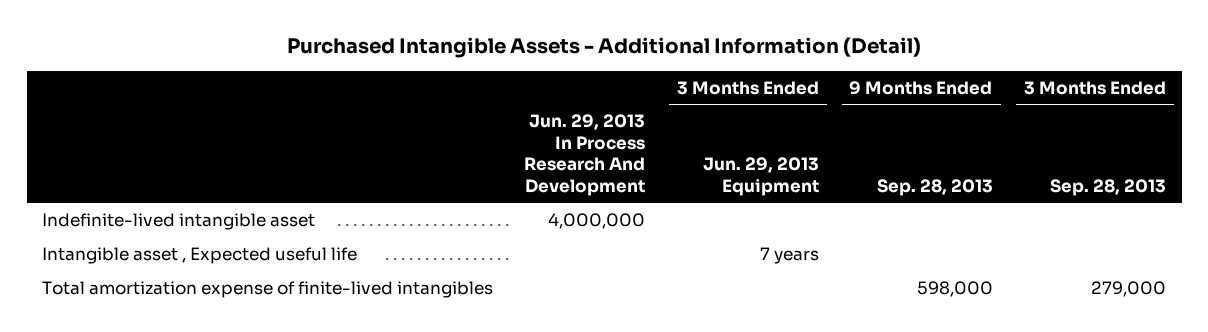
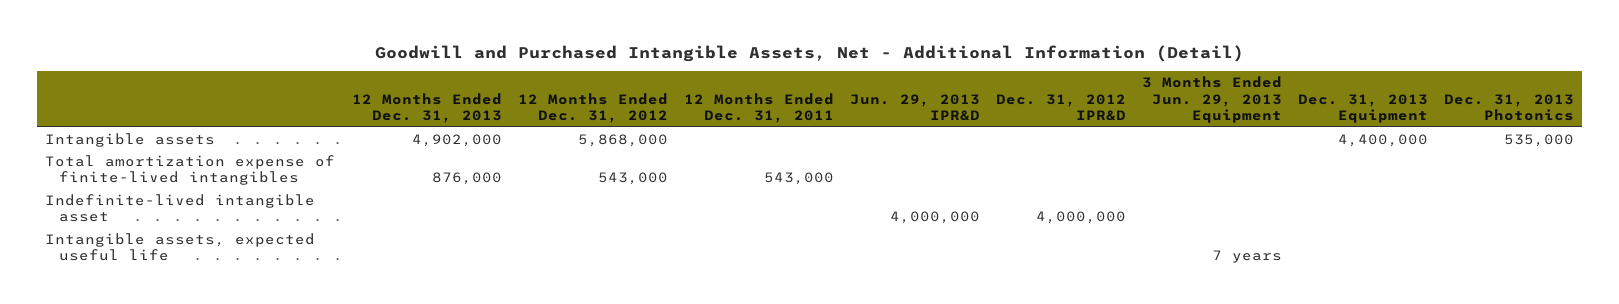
- Purchased Intangible Assets - Additional Information (Detail)
+ Goodwill and Purchased Intangible Assets, Net - Additional Information (Detail)
- | Jun. 29, 2013 In Process Research And Development | 3 Months Ended Jun. 29, 2013 Equipment | 9 Months Ended Sep. 28, 2013 | 3 Months Ended Sep. 28, 2013
+ | 12 Months Ended Dec. 31, 2013 | 12 Months Ended Dec. 31, 2012 | 12 Months Ended Dec. 31, 2011 | Jun. 29, 2013 IPR&D | Dec. 31, 2012 IPR&D | 3 Months Ended Jun. 29, 2013 Equipment | Dec. 31, 2013 Equipment | Dec. 31, 2013 Photonics
- Intangible asset , Expected useful life | | 7 years | |
+ Intangible assets | 4,902,000 | 5,868,000 | | | | | 4,400,000 | 535,000
moved down: Indefinite-lived intangible asset | | | | 4,000,000 | 4,000,000 | | |
+ Intangible assets, expected useful life | | | | | | 7 years | |

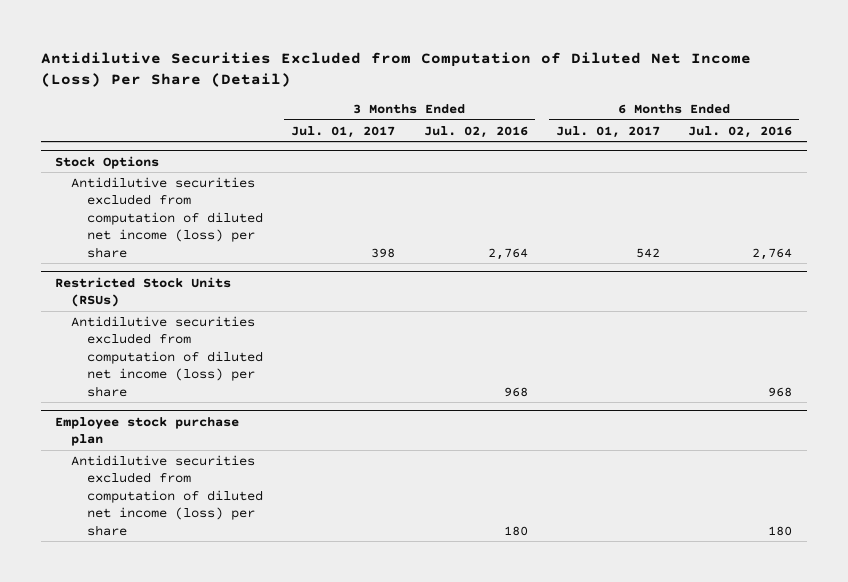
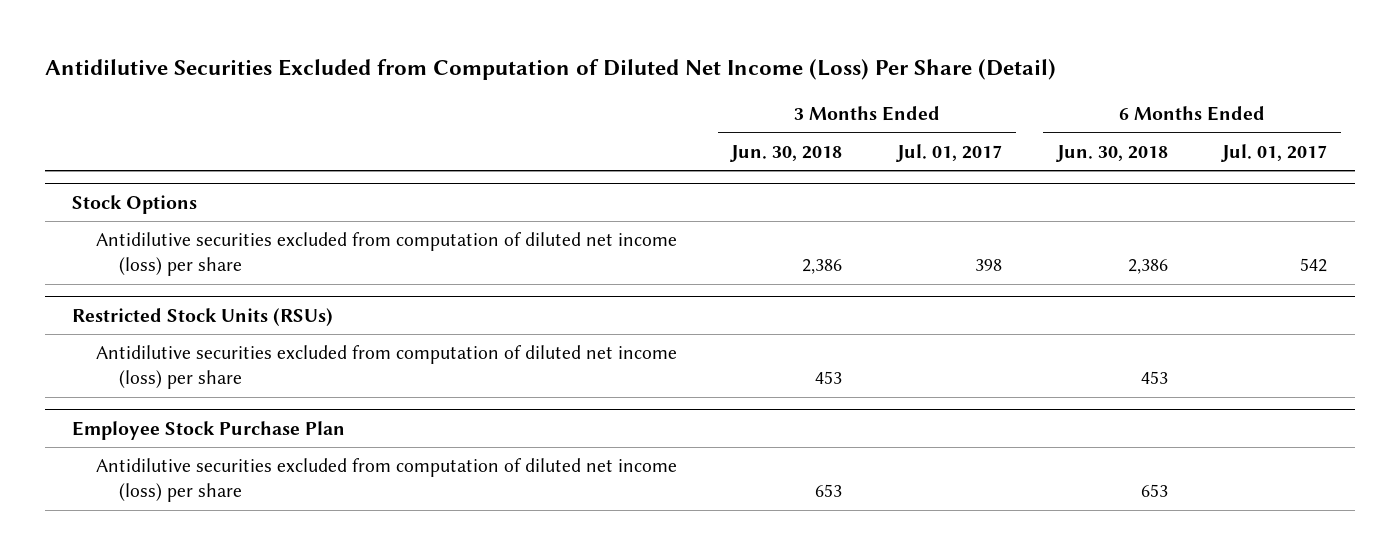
- | 3 Months Ended Jul. 01, 2017 | 3 Months Ended Jul. 02, 2016 | 6 Months Ended Jul. 01, 2017 | 6 Months Ended Jul. 02, 2016
+ | 3 Months Ended Jun. 30, 2018 | 3 Months Ended Jul. 01, 2017 | 6 Months Ended Jun. 30, 2018 | 6 Months Ended Jul. 01, 2017
- Employee stock purchase plan
+ Employee Stock Purchase Plan

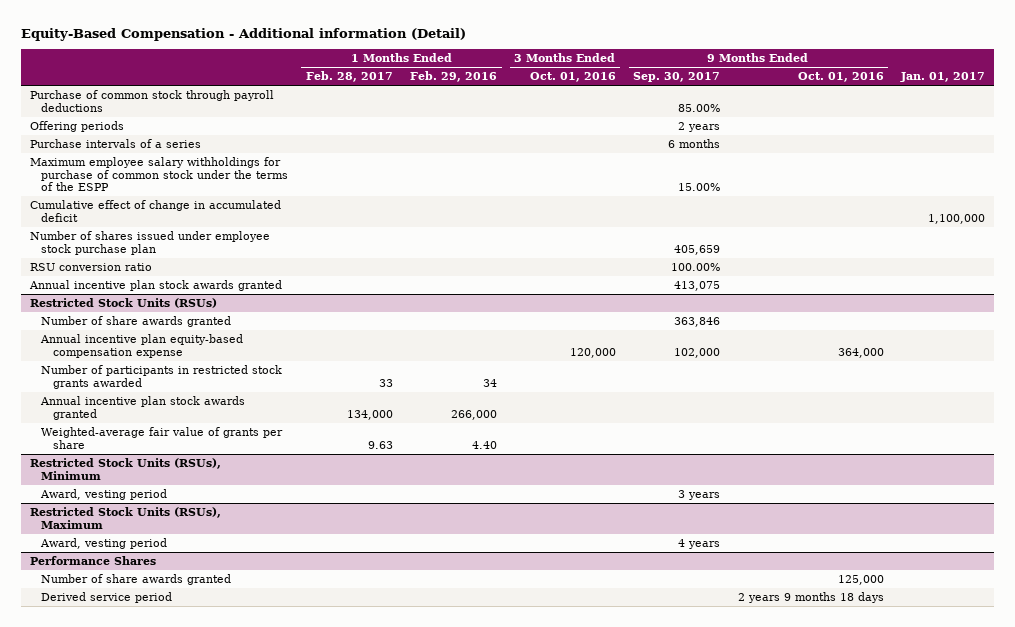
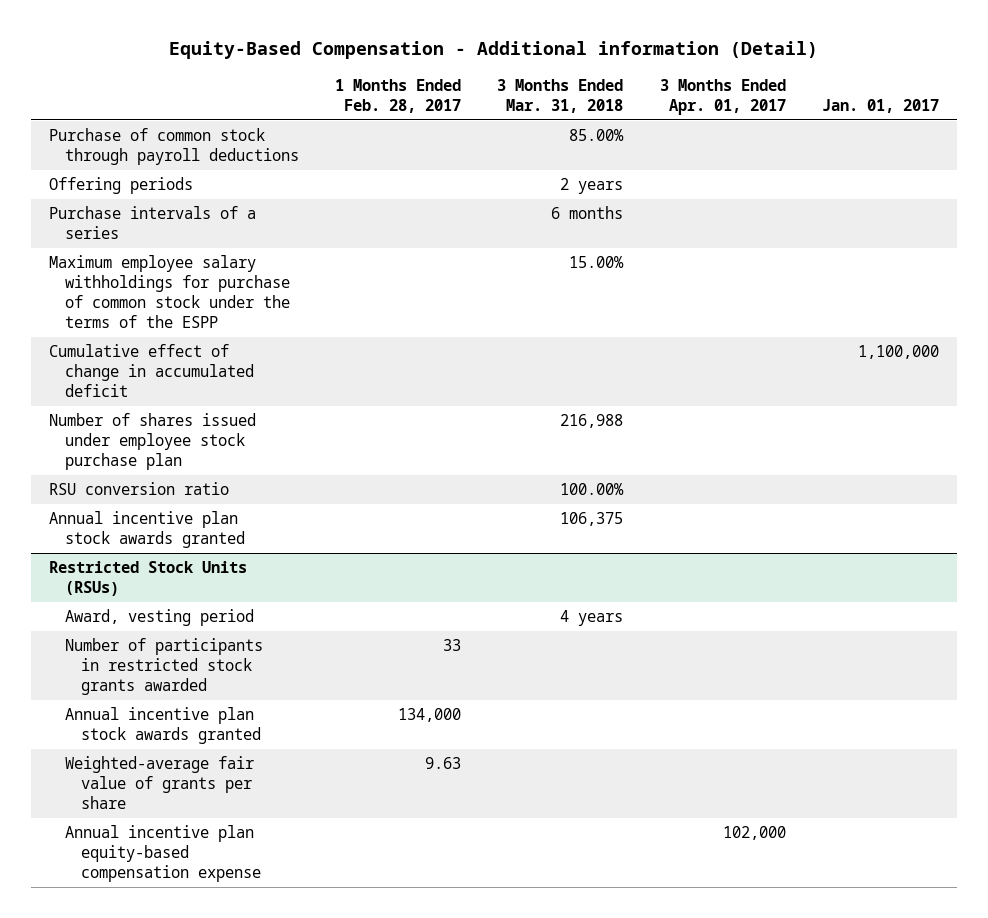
- | 1 Months Ended Feb. 28, 2017 | 1 Months Ended Feb. 29, 2016 | 3 Months Ended Oct. 01, 2016 | 9 Months Ended Sep. 30, 2017 | 9 Months Ended Oct. 01, 2016 | Jan. 01, 2017
+ | 1 Months Ended Feb. 28, 2017 | 3 Months Ended Mar. 31, 2018 | 3 Months Ended Apr. 01, 2017 | Jan. 01, 2017
@ Restricted Stock Units (RSUs)
- Number of share awards granted | | | | 363,846 | |
+ Award, vesting period | | 4 years | |
- Restricted Stock Units (RSUs), Minimum
- Award, vesting period | | | | 3 years | |
- Restricted Stock Units (RSUs), Maximum
- Award, vesting period | | | | 4 years | |
- Performance Shares
- Number of share awards granted | | | | | 125,000 |
- Derived service period | | | | | 2 years 9 months 18 days |
@ Restricted Stock Units (RSUs)
moved down: Annual incentive plan equity-based compensation expense | | | 102,000 |

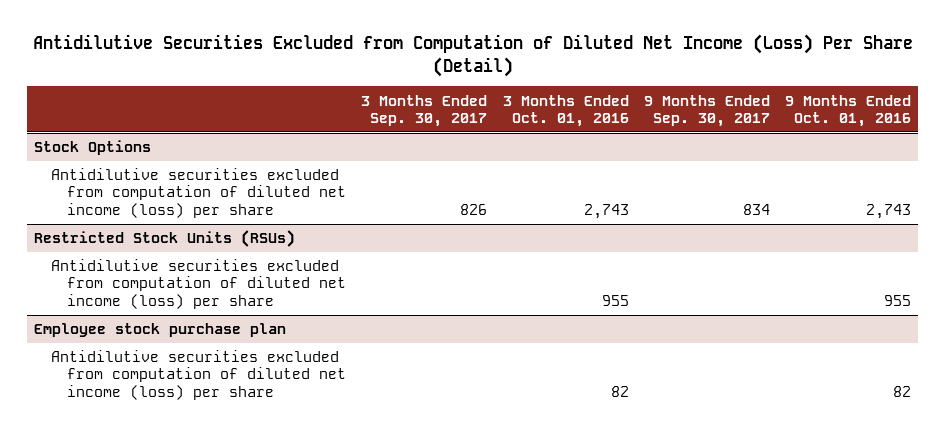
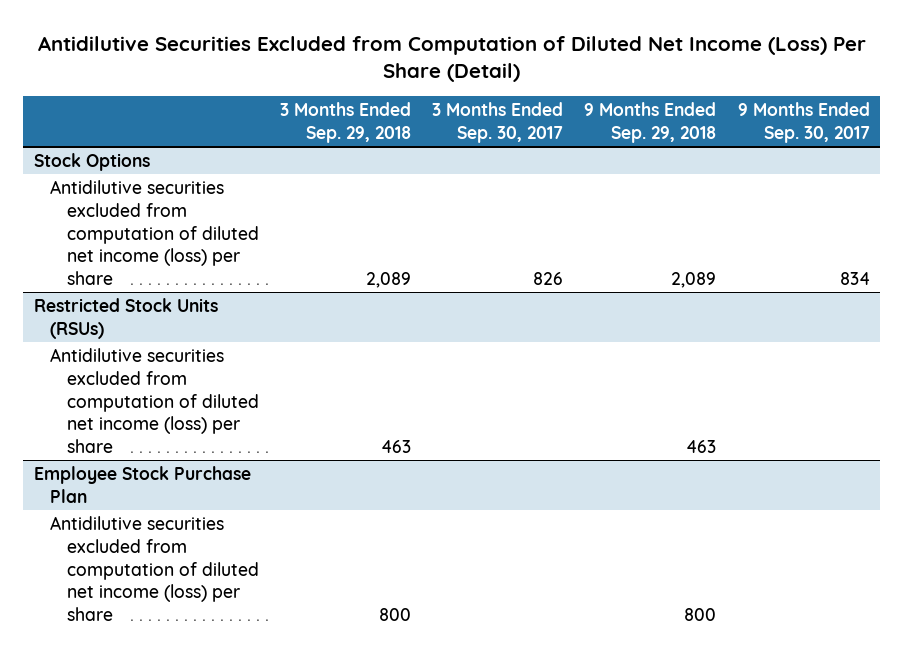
- | 3 Months Ended Sep. 30, 2017 | 3 Months Ended Oct. 01, 2016 | 9 Months Ended Sep. 30, 2017 | 9 Months Ended Oct. 01, 2016
+ | 3 Months Ended Sep. 29, 2018 | 3 Months Ended Sep. 30, 2017 | 9 Months Ended Sep. 29, 2018 | 9 Months Ended Sep. 30, 2017
- Employee stock purchase plan
+ Employee Stock Purchase Plan

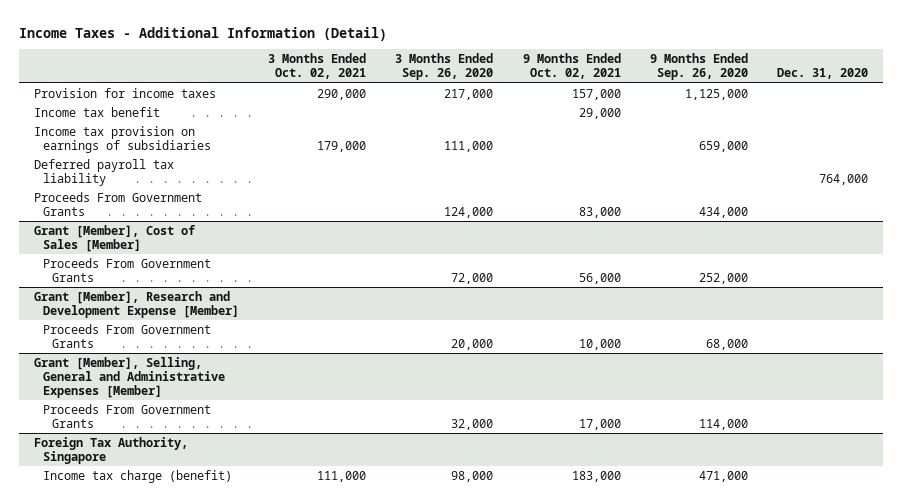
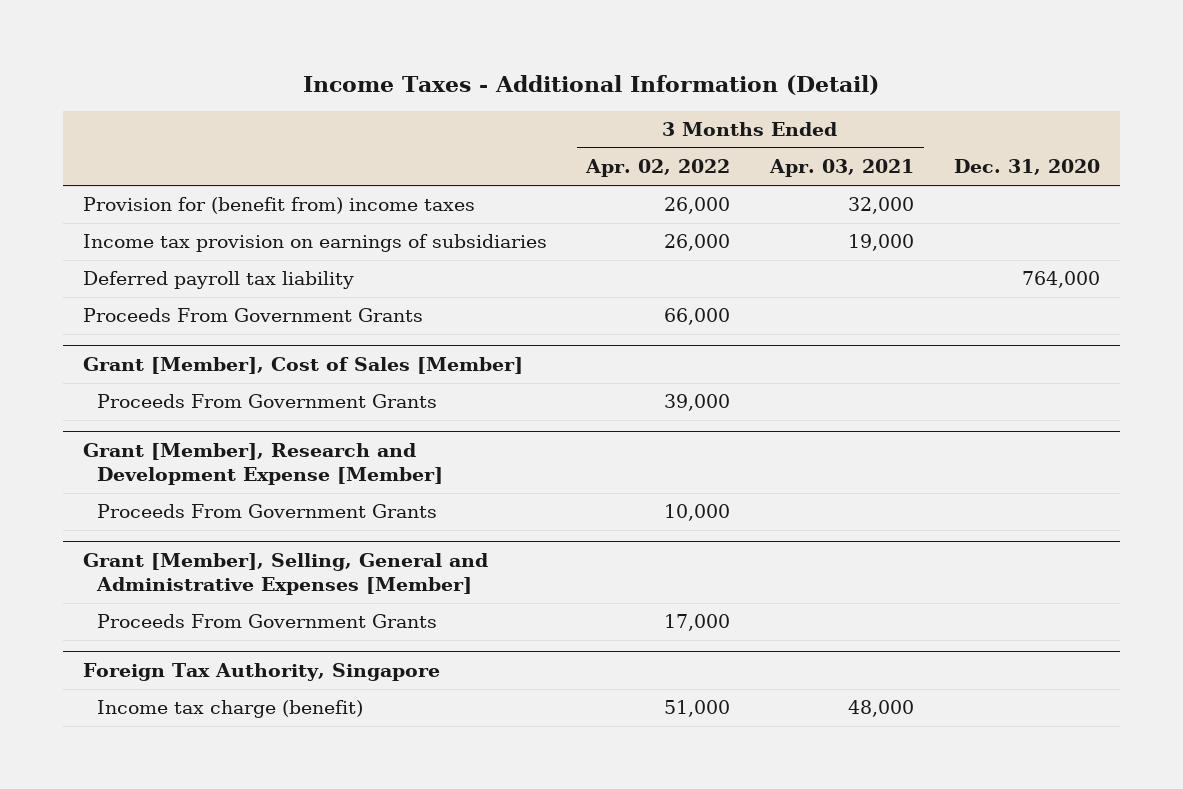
- | 3 Months Ended Oct. 02, 2021 | 3 Months Ended Sep. 26, 2020 | 9 Months Ended Oct. 02, 2021 | 9 Months Ended Sep. 26, 2020 | Dec. 31, 2020
+ | 3 Months Ended Apr. 02, 2022 | 3 Months Ended Apr. 03, 2021 | Dec. 31, 2020
- Provision for income taxes | 290,000 | 217,000 | 157,000 | 1,125,000 |
- Income tax benefit | | | 29,000 | |
+ Provision for (benefit from) income taxes | 26,000 | 32,000 |

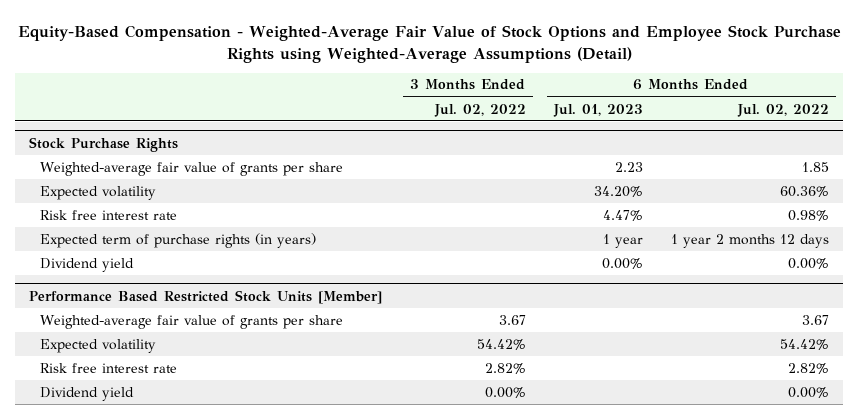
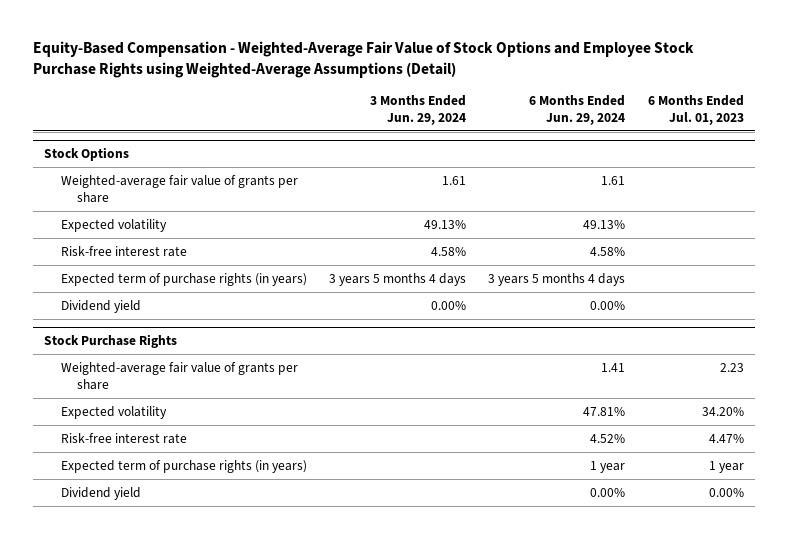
- | 3 Months Ended Jul. 02, 2022 | 6 Months Ended Jul. 01, 2023 | 6 Months Ended Jul. 02, 2022
+ | 3 Months Ended Jun. 29, 2024 | 6 Months Ended Jun. 29, 2024 | 6 Months Ended Jul. 01, 2023
+ Stock Options
+ Weighted-average fair value of grants per share | 1.61 | 1.61 |
+ Expected volatility | 49.13% | 49.13% |
+ Risk-free interest rate | 4.58% | 4.58% |
+ Expected term of purchase rights (in years) | 3 years 5 months 4 days | 3 years 5 months 4 days |
+ Dividend yield | 0.00% | 0.00% |
@ Stock Purchase Rights
- Risk free interest rate | | 4.47% | 0.98%
+ Risk-free interest rate | | 4.52% | 4.47%
- Performance Based Restricted Stock Units [Member]
- Weighted-average fair value of grants per share | 3.67 | | 3.67
- Expected volatility | 54.42% | | 54.42%
- Risk free interest rate | 2.82% | | 2.82%
- Dividend yield | 0.00% | | 0.00%

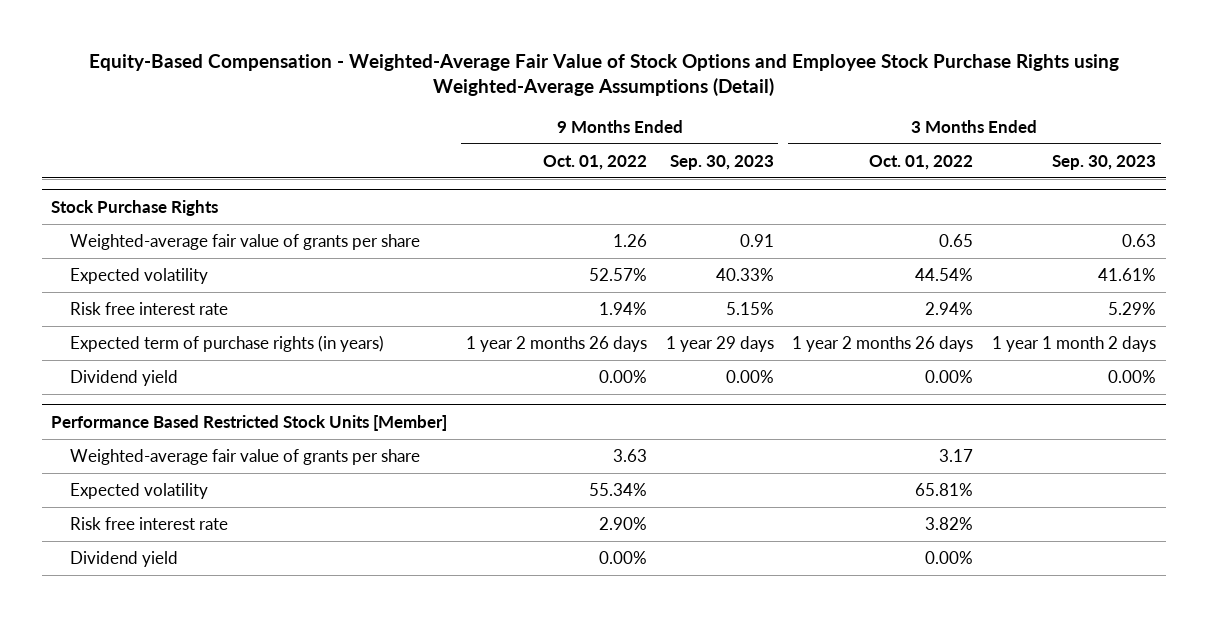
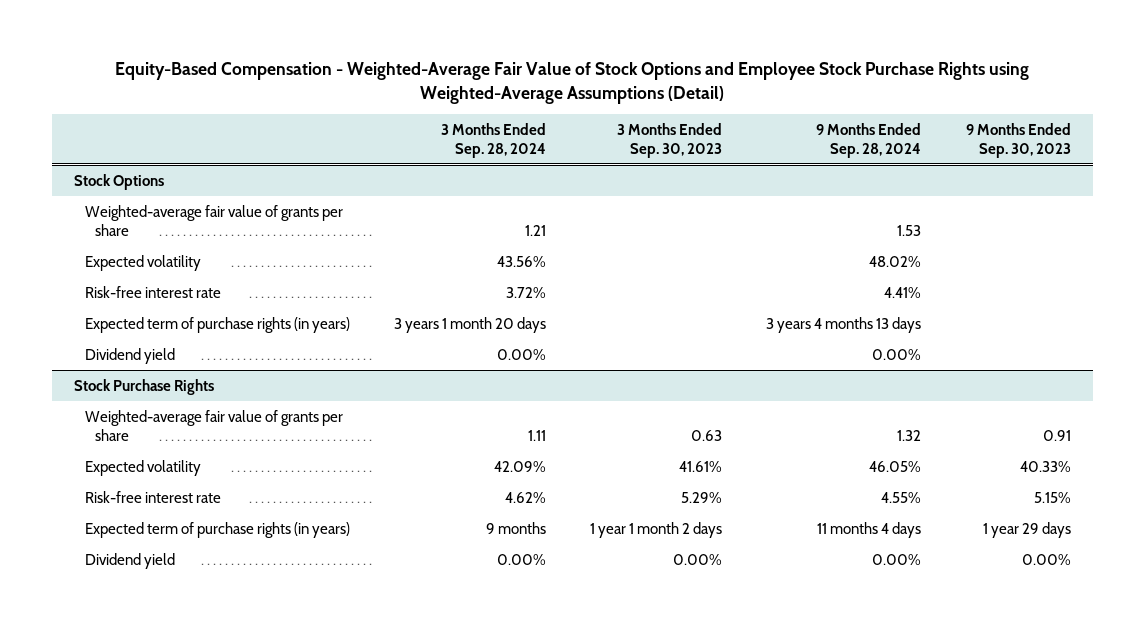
- | 9 Months Ended Oct. 01, 2022 | 9 Months Ended Sep. 30, 2023 | 3 Months Ended Oct. 01, 2022 | 3 Months Ended Sep. 30, 2023
+ | 3 Months Ended Sep. 28, 2024 | 3 Months Ended Sep. 30, 2023 | 9 Months Ended Sep. 28, 2024 | 9 Months Ended Sep. 30, 2023
+ Stock Options
+ Weighted-average fair value of grants per share | 1.21 | | 1.53 |
+ Expected volatility | 43.56% | | 48.02% |
+ Risk-free interest rate | 3.72% | | 4.41% |
+ Expected term of purchase rights (in years) | 3 years 1 month 20 days | | 3 years 4 months 13 days |
+ Dividend yield | 0.00% | | 0.00% |
@ Stock Purchase Rights
- Risk free interest rate | 1.94% | 5.15% | 2.94% | 5.29%
+ Risk-free interest rate | 4.62% | 5.29% | 4.55% | 5.15%
- Performance Based Restricted Stock Units [Member]
- Weighted-average fair value of grants per share | 3.63 | | 3.17 |
- Expected volatility | 55.34% | | 65.81% |
- Risk free interest rate | 2.90% | | 3.82% |
- Dividend yield | 0.00% | | 0.00% |

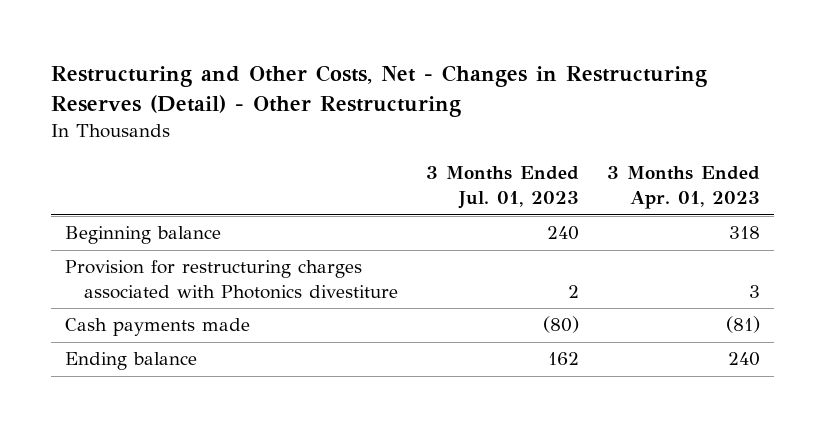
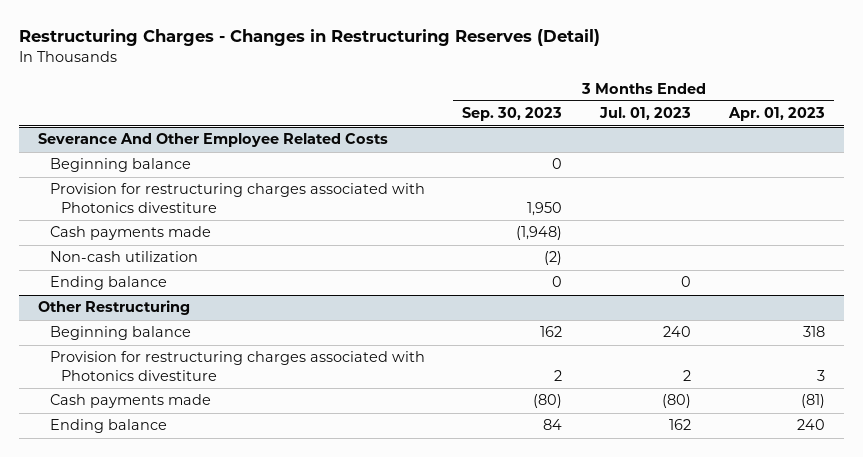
- Restructuring and Other Costs, Net - Changes in Restructuring Reserves (Detail) - Other Restructuring
+ Restructuring Charges - Changes in Restructuring Reserves (Detail)
- | 3 Months Ended Jul. 01, 2023 | 3 Months Ended Apr. 01, 2023
+ | 3 Months Ended Sep. 30, 2023 | 3 Months Ended Jul. 01, 2023 | 3 Months Ended Apr. 01, 2023
+ Severance And Other Employee Related Costs
+ Beginning balance | 0 | |
+ Provision for restructuring charges associated with Photonics divestiture | 1,950 | |
+ Cash payments made | (1,948) | |
+ Non-cash utilization | (2) | |
+ Ending balance | 0 | 0 |
+ Other Restructuring

